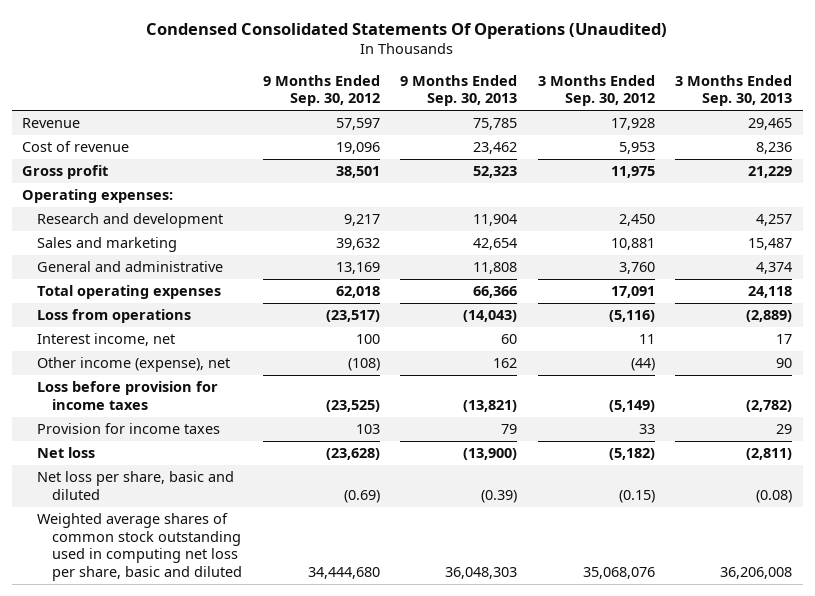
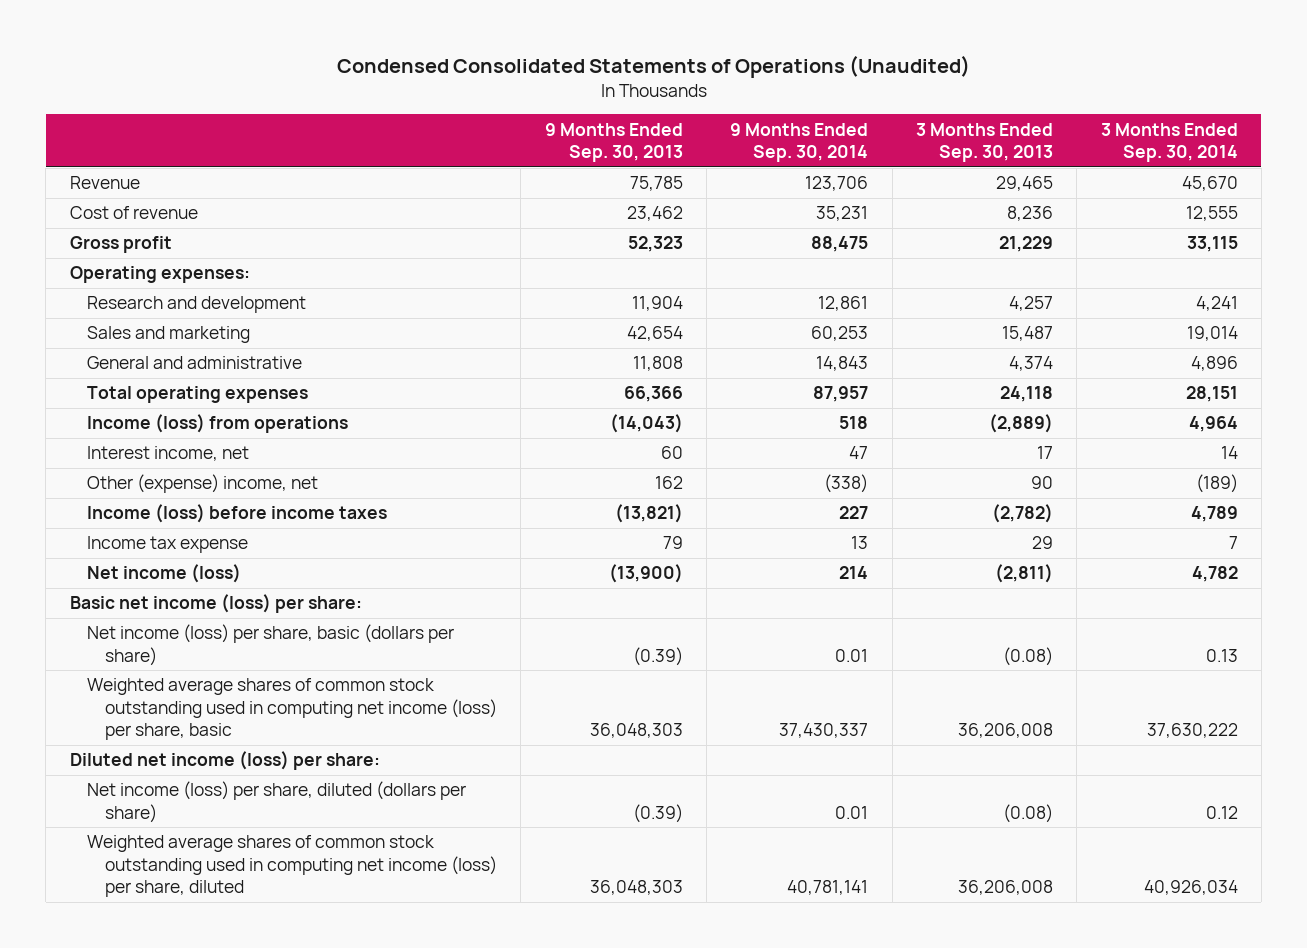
- Condensed Consolidated Statements Of Operations (Unaudited)
+ Condensed Consolidated Statements of Operations (Unaudited)
- | 9 Months Ended Sep. 30, 2012 | 9 Months Ended Sep. 30, 2013 | 3 Months Ended Sep. 30, 2012 | 3 Months Ended Sep. 30, 2013
+ | 9 Months Ended Sep. 30, 2013 | 9 Months Ended Sep. 30, 2014 | 3 Months Ended Sep. 30, 2013 | 3 Months Ended Sep. 30, 2014
- Loss from operations | (23,517) | (14,043) | (5,116) | (2,889)
+ Income (loss) from operations | (14,043) | 518 | (2,889) | 4,964
- Other income (expense), net | (108) | 162 | (44) | 90
- Loss before provision for income taxes | (23,525) | (13,821) | (5,149) | (2,782)
- Provision for income taxes | 103 | 79 | 33 | 29
- Net loss | (23,628) | (13,900) | (5,182) | (2,811)
- Net loss per share, basic and diluted | (0.69) | (0.39) | (0.15) | (0.08)
- Weighted average shares of common stock outstanding used in computing net loss per share, basic and diluted | 34,444,680 | 36,048,303 | 35,068,076 | 36,206,008
+ Other (expense) income, net | 162 | (338) | 90 | (189)
+ Income (loss) before income taxes | (13,821) | 227 | (2,782) | 4,789
+ Income tax expense | 79 | 13 | 29 | 7
+ Net income (loss) | (13,900) | 214 | (2,811) | 4,782
+ Basic net income (loss) per share:
+ Net income (loss) per share, basic (dollars per share) | (0.39) | 0.01 | (0.08) | 0.13
+ Weighted average shares of common stock outstanding used in computing net income (loss) per share, basic | 36,048,303 | 37,430,337 | 36,206,008 | 37,630,222
+ Diluted net income (loss) per share:
+ Net income (loss) per share, diluted (dollars per share) | (0.39) | 0.01 | (0.08) | 0.12
+ Weighted average shares of common stock outstanding used in computing net income (loss) per share, diluted | 36,048,303 | 40,781,141 | 36,206,008 | 40,926,034

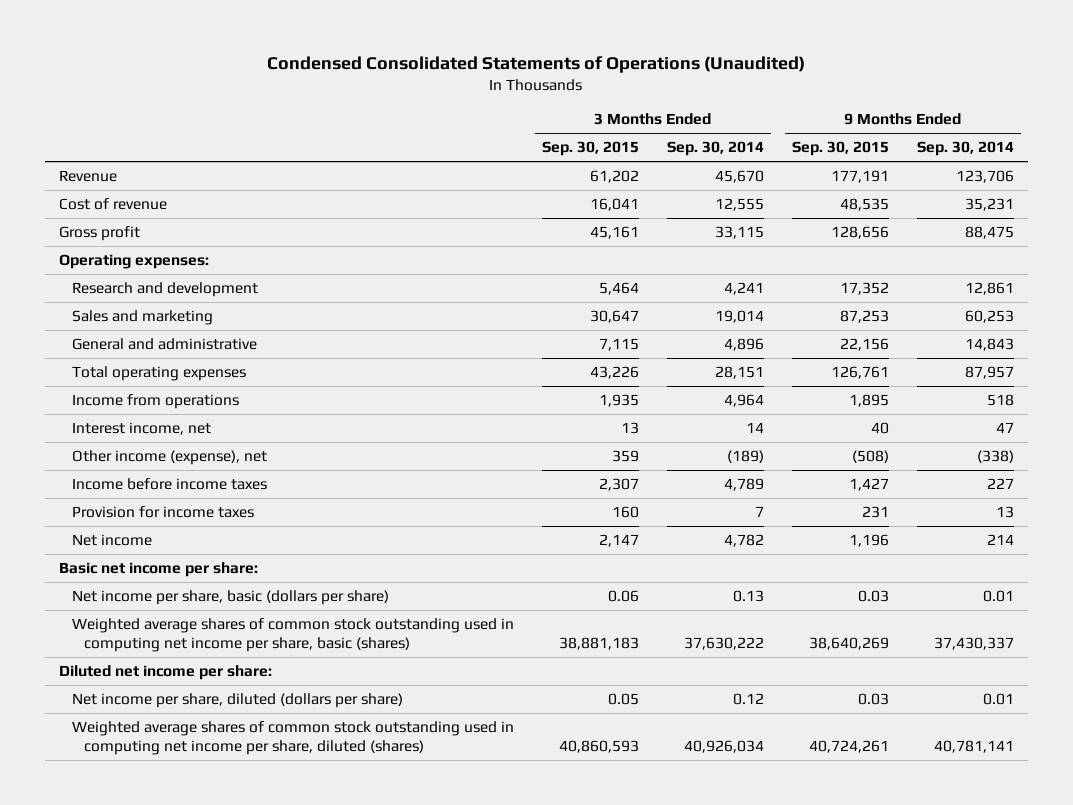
- | 9 Months Ended Sep. 30, 2013 | 9 Months Ended Sep. 30, 2014 | 3 Months Ended Sep. 30, 2013 | 3 Months Ended Sep. 30, 2014
+ | 3 Months Ended Sep. 30, 2015 | 3 Months Ended Sep. 30, 2014 | 9 Months Ended Sep. 30, 2015 | 9 Months Ended Sep. 30, 2014
- Income (loss) from operations | (14,043) | 518 | (2,889) | 4,964
+ Income from operations | 1,935 | 4,964 | 1,895 | 518
- Other (expense) income, net | 162 | (338) | 90 | (189)
- Income (loss) before income taxes | (13,821) | 227 | (2,782) | 4,789
- Income tax expense | 79 | 13 | 29 | 7
- Net income (loss) | (13,900) | 214 | (2,811) | 4,782
- Basic net income (loss) per share:
- Net income (loss) per share, basic (dollars per share) | (0.39) | 0.01 | (0.08) | 0.13
- Weighted average shares of common stock outstanding used in computing net income (loss) per share, basic | 36,048,303 | 37,430,337 | 36,206,008 | 37,630,222
- Diluted net income (loss) per share:
- Net income (loss) per share, diluted (dollars per share) | (0.39) | 0.01 | (0.08) | 0.12
- Weighted average shares of common stock outstanding used in computing net income (loss) per share, diluted | 36,048,303 | 40,781,141 | 36,206,008 | 40,926,034
+ Other income (expense), net | 359 | (189) | (508) | (338)
+ Income before income taxes | 2,307 | 4,789 | 1,427 | 227
+ Provision for income taxes | 160 | 7 | 231 | 13
+ Net income | 2,147 | 4,782 | 1,196 | 214
+ Basic net income per share:
+ Net income per share, basic (dollars per share) | 0.06 | 0.13 | 0.03 | 0.01
+ Weighted average shares of common stock outstanding used in computing net income per share, basic (shares) | 38,881,183 | 37,630,222 | 38,640,269 | 37,430,337
+ Diluted net income per share:
+ Net income per share, diluted (dollars per share) | 0.05 | 0.12 | 0.03 | 0.01
+ Weighted average shares of common stock outstanding used in computing net income per share, diluted (shares) | 40,860,593 | 40,926,034 | 40,724,261 | 40,781,141

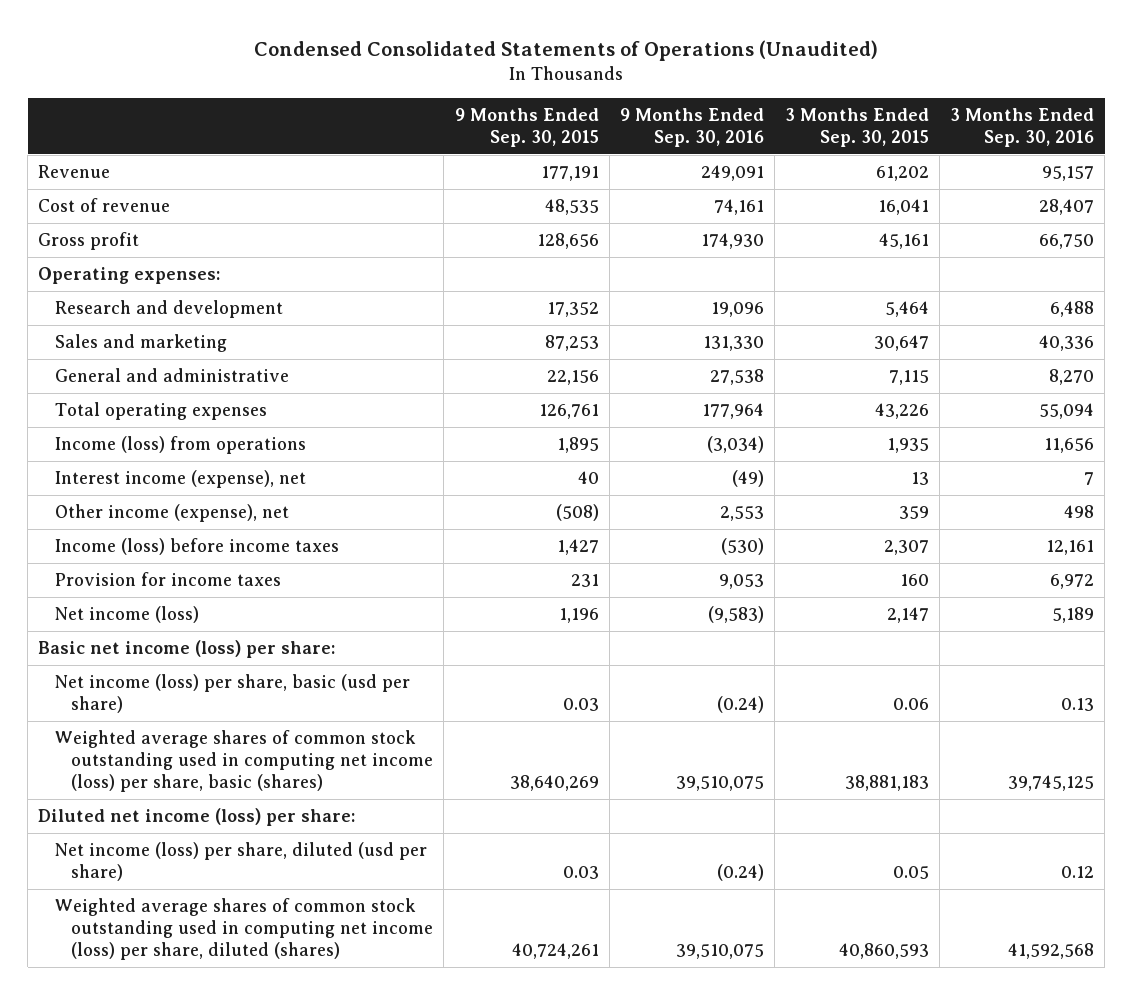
- | 3 Months Ended Sep. 30, 2015 | 3 Months Ended Sep. 30, 2014 | 9 Months Ended Sep. 30, 2015 | 9 Months Ended Sep. 30, 2014
+ | 9 Months Ended Sep. 30, 2015 | 9 Months Ended Sep. 30, 2016 | 3 Months Ended Sep. 30, 2015 | 3 Months Ended Sep. 30, 2016
- Income from operations | 1,935 | 4,964 | 1,895 | 518
- Interest income, net | 13 | 14 | 40 | 47
+ Income (loss) from operations | 1,895 | (3,034) | 1,935 | 11,656
+ Interest income (expense), net | 40 | (49) | 13 | 7
- Income before income taxes | 2,307 | 4,789 | 1,427 | 227
+ Income (loss) before income taxes | 1,427 | (530) | 2,307 | 12,161
- Net income | 2,147 | 4,782 | 1,196 | 214
- Basic net income per share:
- Net income per share, basic (dollars per share) | 0.06 | 0.13 | 0.03 | 0.01
- Weighted average shares of common stock outstanding used in computing net income per share, basic (shares) | 38,881,183 | 37,630,222 | 38,640,269 | 37,430,337
- Diluted net income per share:
- Net income per share, diluted (dollars per share) | 0.05 | 0.12 | 0.03 | 0.01
- Weighted average shares of common stock outstanding used in computing net income per share, diluted (shares) | 40,860,593 | 40,926,034 | 40,724,261 | 40,781,141
+ Net income (loss) | 1,196 | (9,583) | 2,147 | 5,189
+ Basic net income (loss) per share:
+ Net income (loss) per share, basic (usd per share) | 0.03 | (0.24) | 0.06 | 0.13
+ Weighted average shares of common stock outstanding used in computing net income (loss) per share, basic (shares) | 38,640,269 | 39,510,075 | 38,881,183 | 39,745,125
+ Diluted net income (loss) per share:
+ Net income (loss) per share, diluted (usd per share) | 0.03 | (0.24) | 0.05 | 0.12
+ Weighted average shares of common stock outstanding used in computing net income (loss) per share, diluted (shares) | 40,724,261 | 39,510,075 | 40,860,593 | 41,592,568

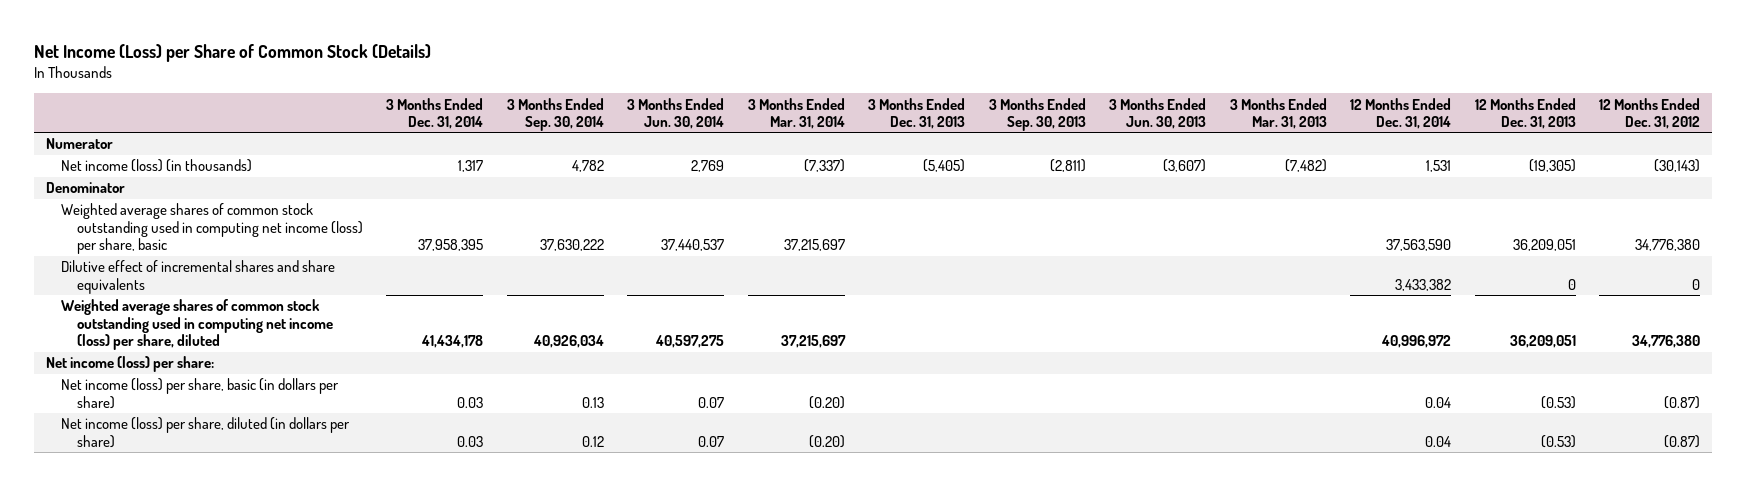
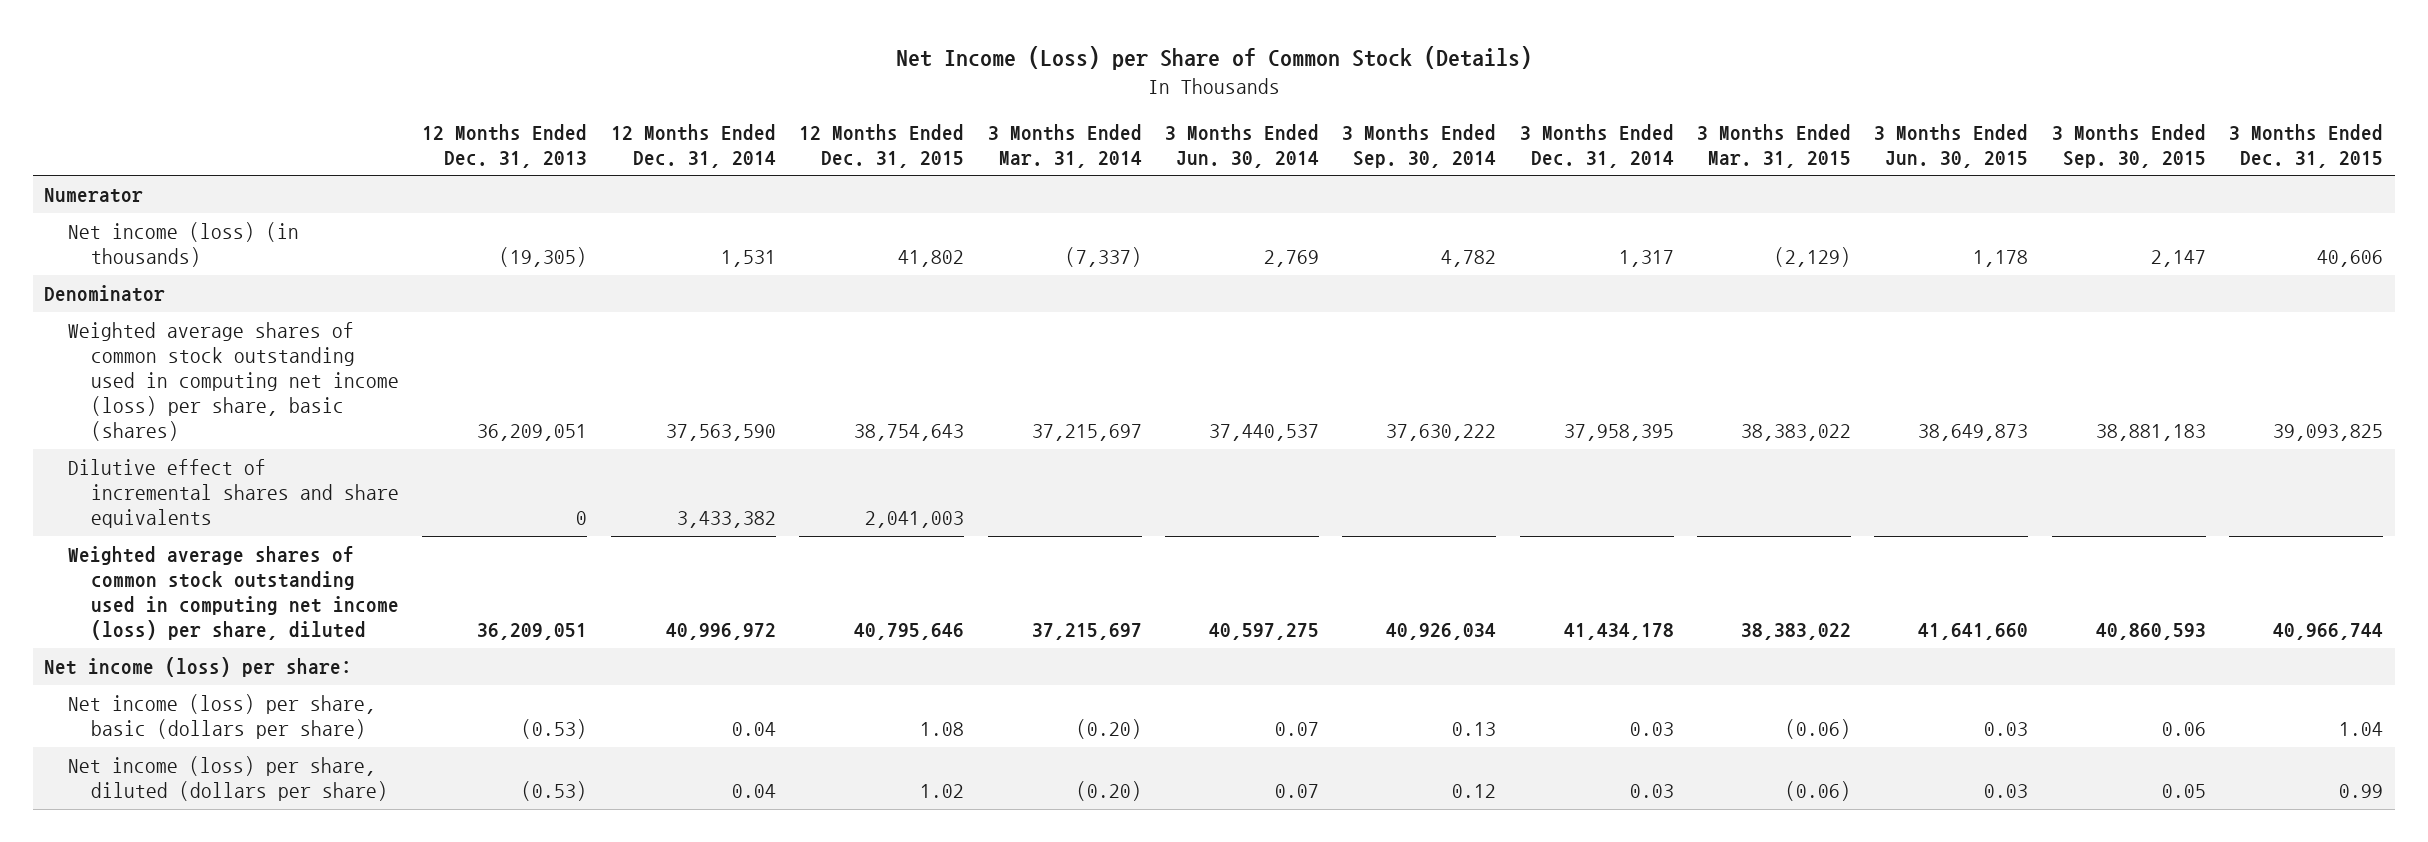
- | 3 Months Ended Dec. 31, 2014 | 3 Months Ended Sep. 30, 2014 | 3 Months Ended Jun. 30, 2014 | 3 Months Ended Mar. 31, 2014 | 3 Months Ended Dec. 31, 2013 | 3 Months Ended Sep. 30, 2013 | 3 Months Ended Jun. 30, 2013 | 3 Months Ended Mar. 31, 2013 | 12 Months Ended Dec. 31, 2014 | 12 Months Ended Dec. 31, 2013 | 12 Months Ended Dec. 31, 2012
+ | 12 Months Ended Dec. 31, 2013 | 12 Months Ended Dec. 31, 2014 | 12 Months Ended Dec. 31, 2015 | 3 Months Ended Mar. 31, 2014 | 3 Months Ended Jun. 30, 2014 | 3 Months Ended Sep. 30, 2014 | 3 Months Ended Dec. 31, 2014 | 3 Months Ended Mar. 31, 2015 | 3 Months Ended Jun. 30, 2015 | 3 Months Ended Sep. 30, 2015 | 3 Months Ended Dec. 31, 2015
- Weighted average shares of common stock outstanding used in computing net income (loss) per share, basic | 37,958,395 | 37,630,222 | 37,440,537 | 37,215,697 | | | | | 37,563,590 | 36,209,051 | 34,776,380
+ Weighted average shares of common stock outstanding used in computing net income (loss) per share, basic (shares) | 36,209,051 | 37,563,590 | 38,754,643 | 37,215,697 | 37,440,537 | 37,630,222 | 37,958,395 | 38,383,022 | 38,649,873 | 38,881,183 | 39,093,825
- Net income (loss) per share, basic (in dollars per share) | 0.03 | 0.13 | 0.07 | (0.20) | | | | | 0.04 | (0.53) | (0.87)
- Net income (loss) per share, diluted (in dollars per share) | 0.03 | 0.12 | 0.07 | (0.20) | | | | | 0.04 | (0.53) | (0.87)
+ Net income (loss) per share, basic (dollars per share) | (0.53) | 0.04 | 1.08 | (0.20) | 0.07 | 0.13 | 0.03 | (0.06) | 0.03 | 0.06 | 1.04
+ Net income (loss) per share, diluted (dollars per share) | (0.53) | 0.04 | 1.02 | (0.20) | 0.07 | 0.12 | 0.03 | (0.06) | 0.03 | 0.05 | 0.99

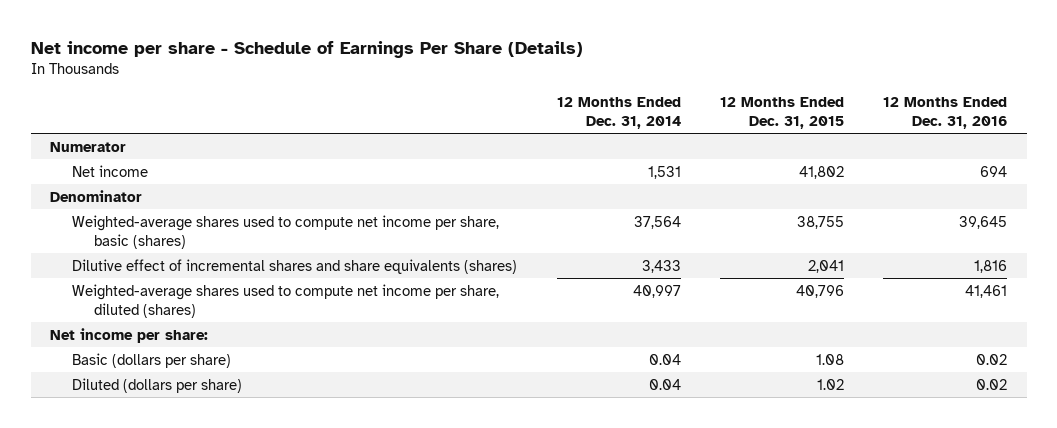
- Net Income (Loss) per Share of Common Stock (Details)
+ Net income per share - Schedule of Earnings Per Share (Details)
- | 12 Months Ended Dec. 31, 2013 | 12 Months Ended Dec. 31, 2014 | 12 Months Ended Dec. 31, 2015 | 3 Months Ended Mar. 31, 2014 | 3 Months Ended Jun. 30, 2014 | 3 Months Ended Sep. 30, 2014 | 3 Months Ended Dec. 31, 2014 | 3 Months Ended Mar. 31, 2015 | 3 Months Ended Jun. 30, 2015 | 3 Months Ended Sep. 30, 2015 | 3 Months Ended Dec. 31, 2015
+ | 12 Months Ended Dec. 31, 2014 | 12 Months Ended Dec. 31, 2015 | 12 Months Ended Dec. 31, 2016
- Net income (loss) (in thousands) | (19,305) | 1,531 | 41,802 | (7,337) | 2,769 | 4,782 | 1,317 | (2,129) | 1,178 | 2,147 | 40,606
+ Net income | 1,531 | 41,802 | 694
- Weighted average shares of common stock outstanding used in computing net income (loss) per share, basic (shares) | 36,209,051 | 37,563,590 | 38,754,643 | 37,215,697 | 37,440,537 | 37,630,222 | 37,958,395 | 38,383,022 | 38,649,873 | 38,881,183 | 39,093,825
- Dilutive effect of incremental shares and share equivalents | 0 | 3,433,382 | 2,041,003 | | | | | | | |
- Weighted average shares of common stock outstanding used in computing net income (loss) per share, diluted | 36,209,051 | 40,996,972 | 40,795,646 | 37,215,697 | 40,597,275 | 40,926,034 | 41,434,178 | 38,383,022 | 41,641,660 | 40,860,593 | 40,966,744
- Net income (loss) per share:
- Net income (loss) per share, basic (dollars per share) | (0.53) | 0.04 | 1.08 | (0.20) | 0.07 | 0.13 | 0.03 | (0.06) | 0.03 | 0.06 | 1.04
- Net income (loss) per share, diluted (dollars per share) | (0.53) | 0.04 | 1.02 | (0.20) | 0.07 | 0.12 | 0.03 | (0.06) | 0.03 | 0.05 | 0.99
+ Weighted-average shares used to compute net income per share, basic (shares) | 37,564 | 38,755 | 39,645
+ Dilutive effect of incremental shares and share equivalents (shares) | 3,433 | 2,041 | 1,816
+ Weighted-average shares used to compute net income per share, diluted (shares) | 40,997 | 40,796 | 41,461
+ Net income per share:
+ Basic (dollars per share) | 0.04 | 1.08 | 0.02
+ Diluted (dollars per share) | 0.04 | 1.02 | 0.02

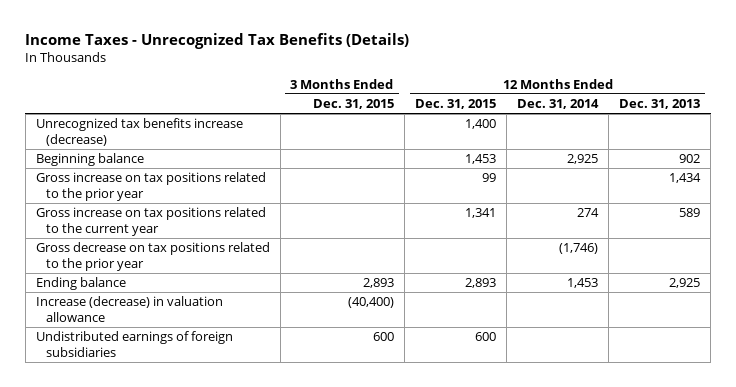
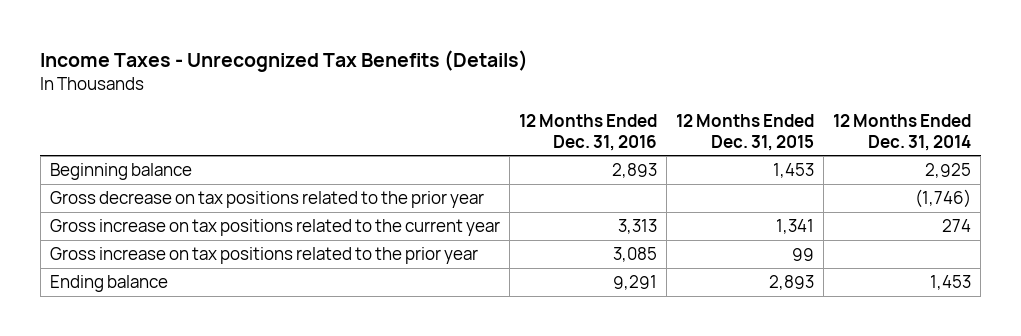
- | 3 Months Ended Dec. 31, 2015 | 12 Months Ended Dec. 31, 2015 | 12 Months Ended Dec. 31, 2014 | 12 Months Ended Dec. 31, 2013
+ | 12 Months Ended Dec. 31, 2016 | 12 Months Ended Dec. 31, 2015 | 12 Months Ended Dec. 31, 2014
- Unrecognized tax benefits increase (decrease) | | 1,400 | |
moved down: Gross increase on tax positions related to the current year | 3,313 | 1,341 | 274
moved down: Gross increase on tax positions related to the prior year | 3,085 | 99 |
- Increase (decrease) in valuation allowance | (40,400) | | |
- Undistributed earnings of foreign subsidiaries | 600 | 600 | |

